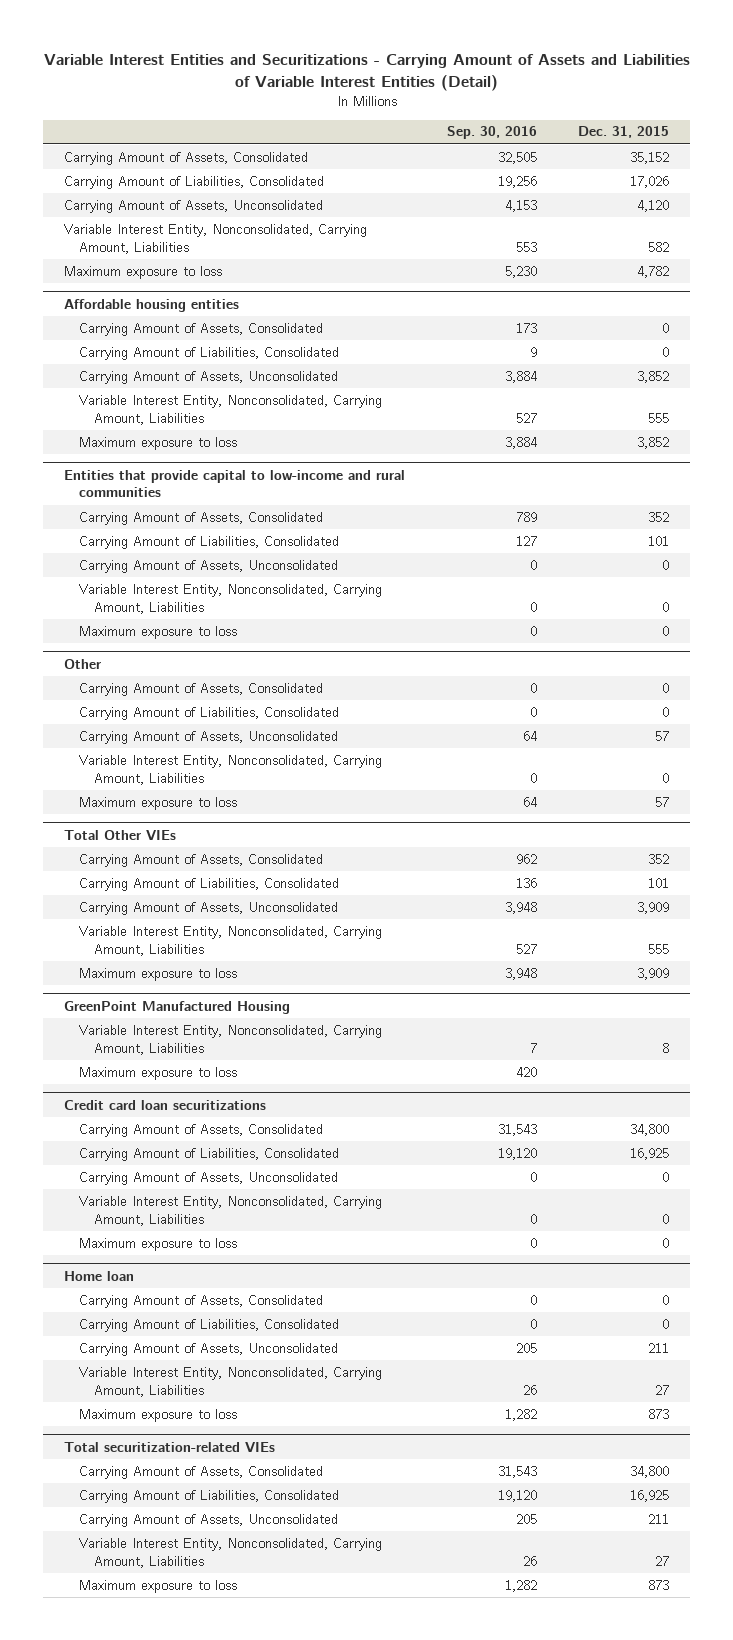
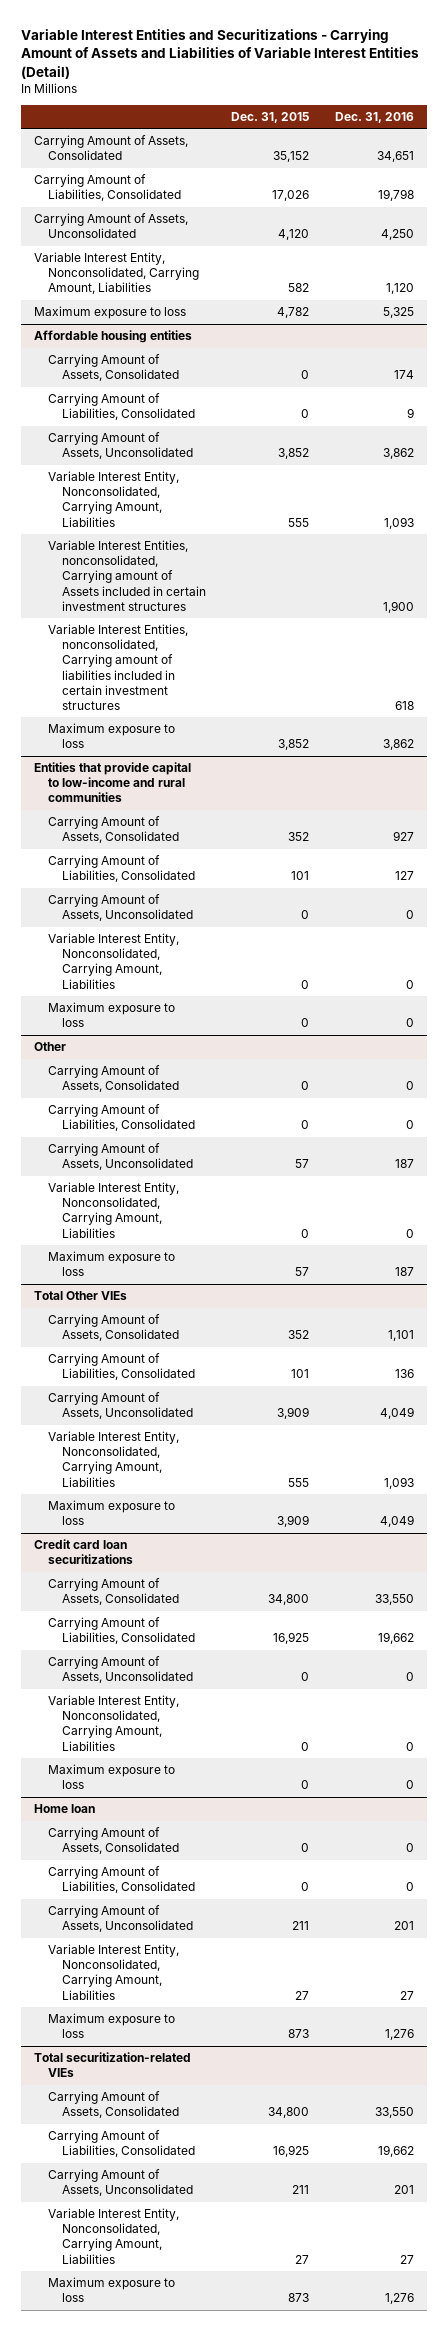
- | Sep. 30, 2016 | Dec. 31, 2015
+ | Dec. 31, 2015 | Dec. 31, 2016
@ Affordable housing entities
+ Variable Interest Entities, nonconsolidated, Carrying amount of Assets included in certain investment structures | | 1,900
+ Variable Interest Entities, nonconsolidated, Carrying amount of liabilities included in certain investment structures | | 618
- GreenPoint Manufactured Housing
- Variable Interest Entity, Nonconsolidated, Carrying Amount, Liabilities | 7 | 8
- Maximum exposure to loss | 420 |

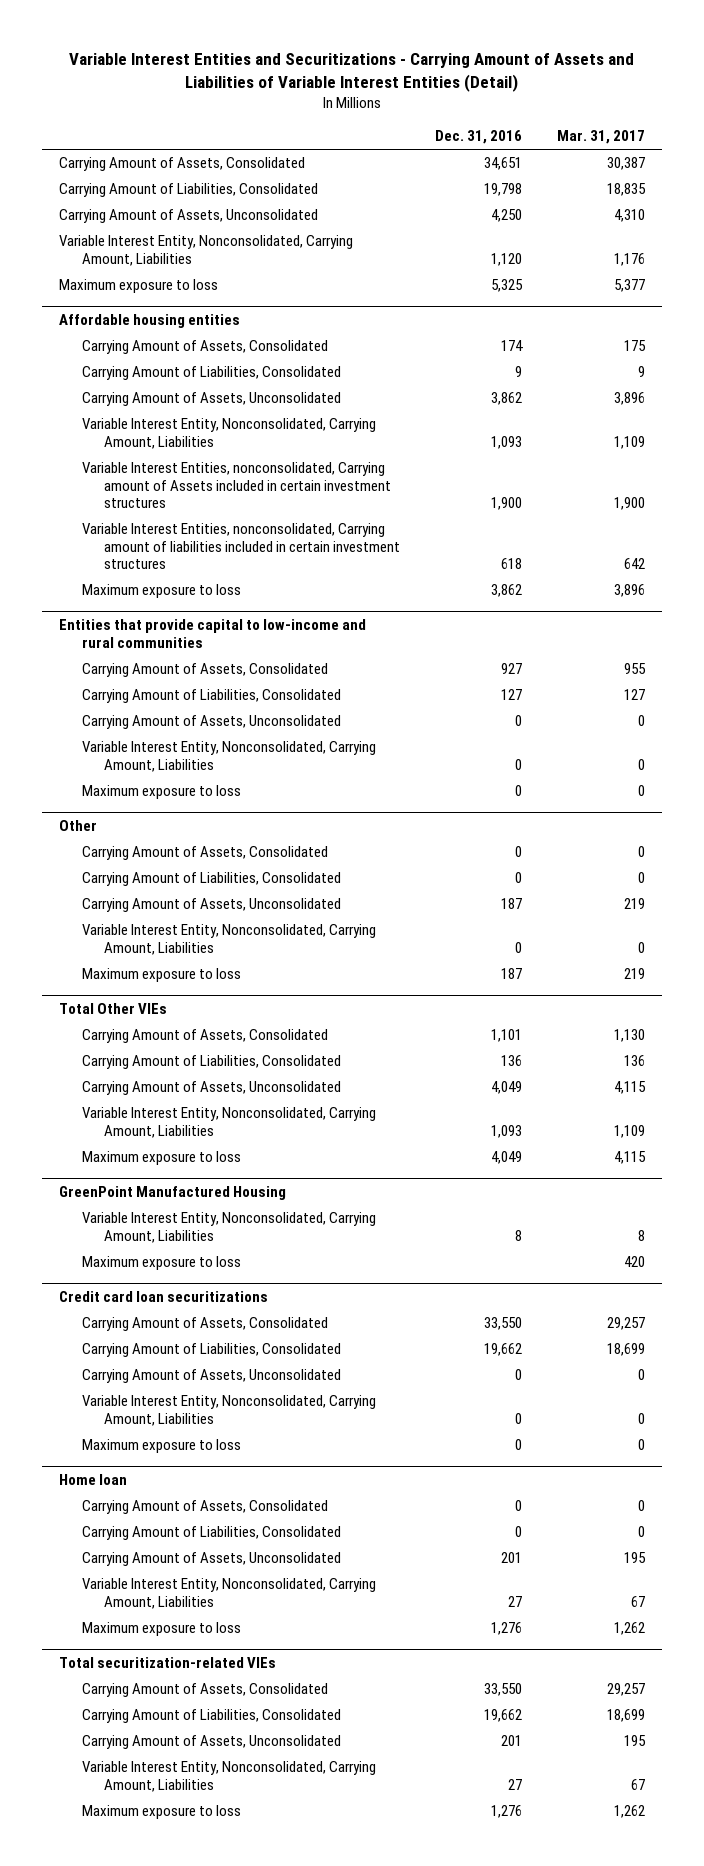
- | Dec. 31, 2015 | Dec. 31, 2016
+ | Dec. 31, 2016 | Mar. 31, 2017
+ GreenPoint Manufactured Housing
+ Variable Interest Entity, Nonconsolidated, Carrying Amount, Liabilities | 8 | 8
+ Maximum exposure to loss | | 420

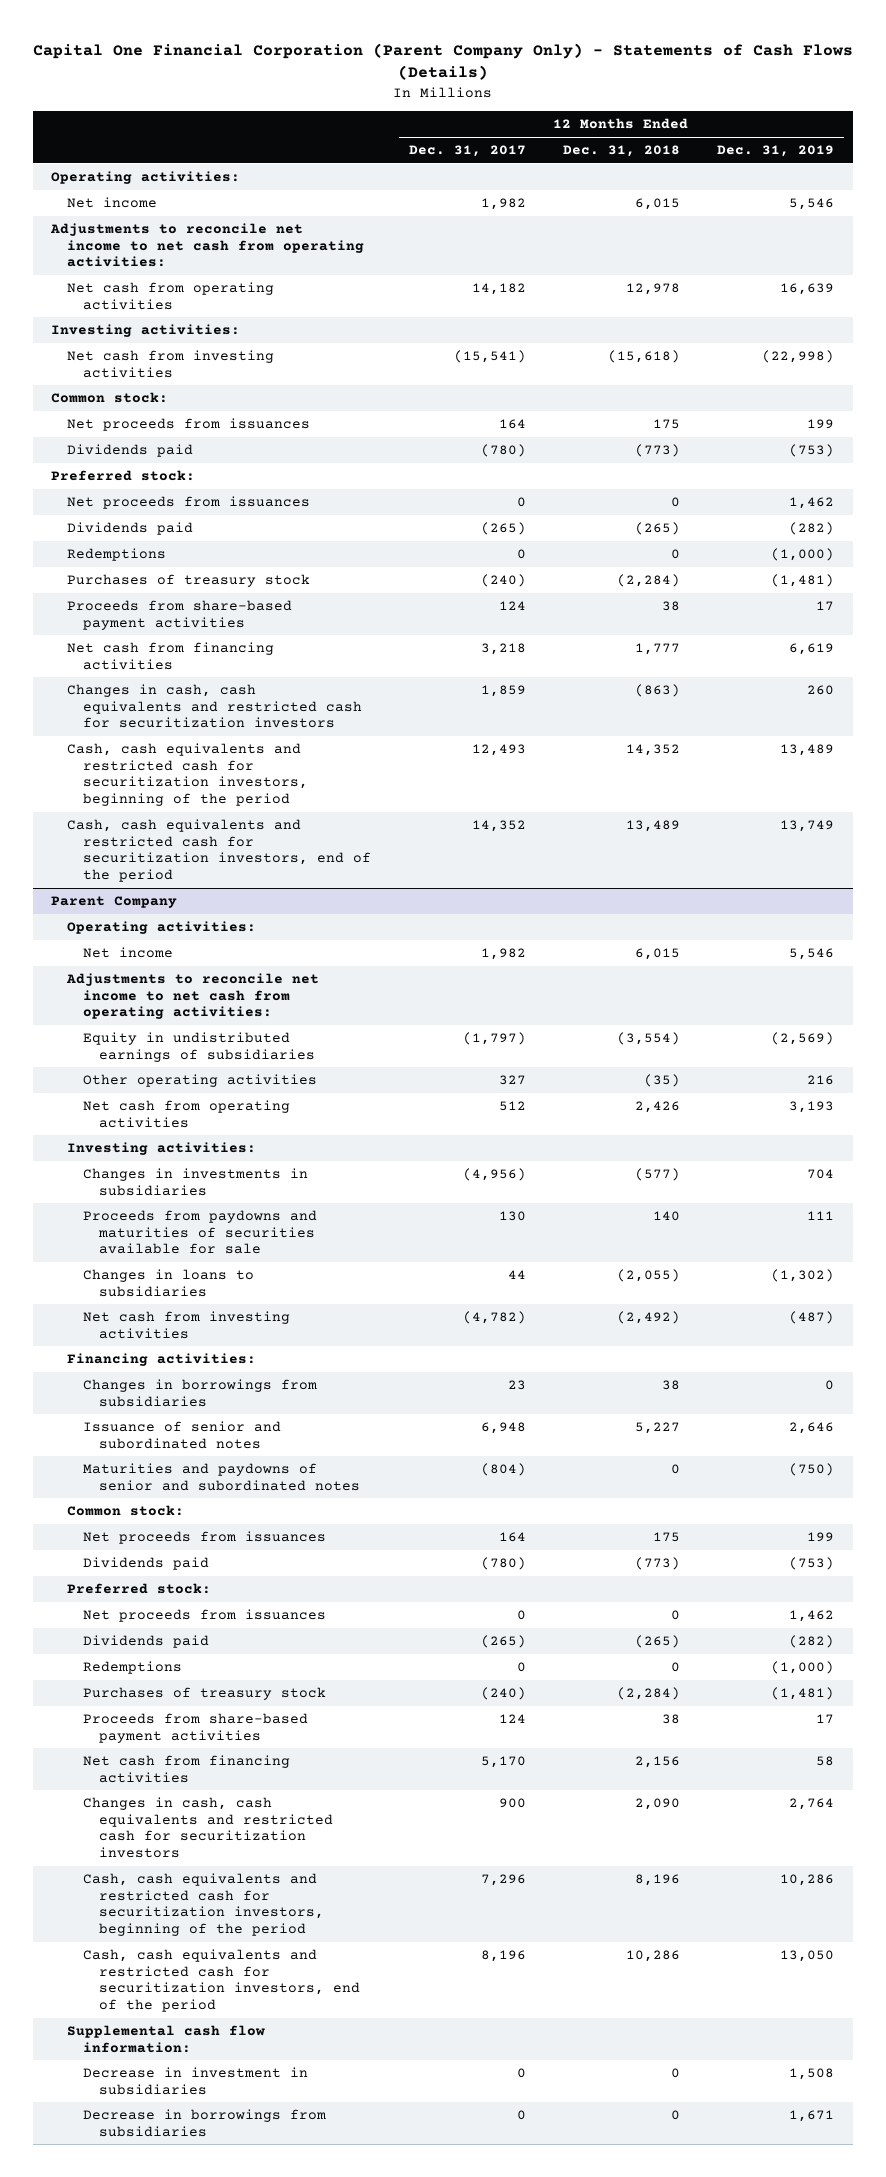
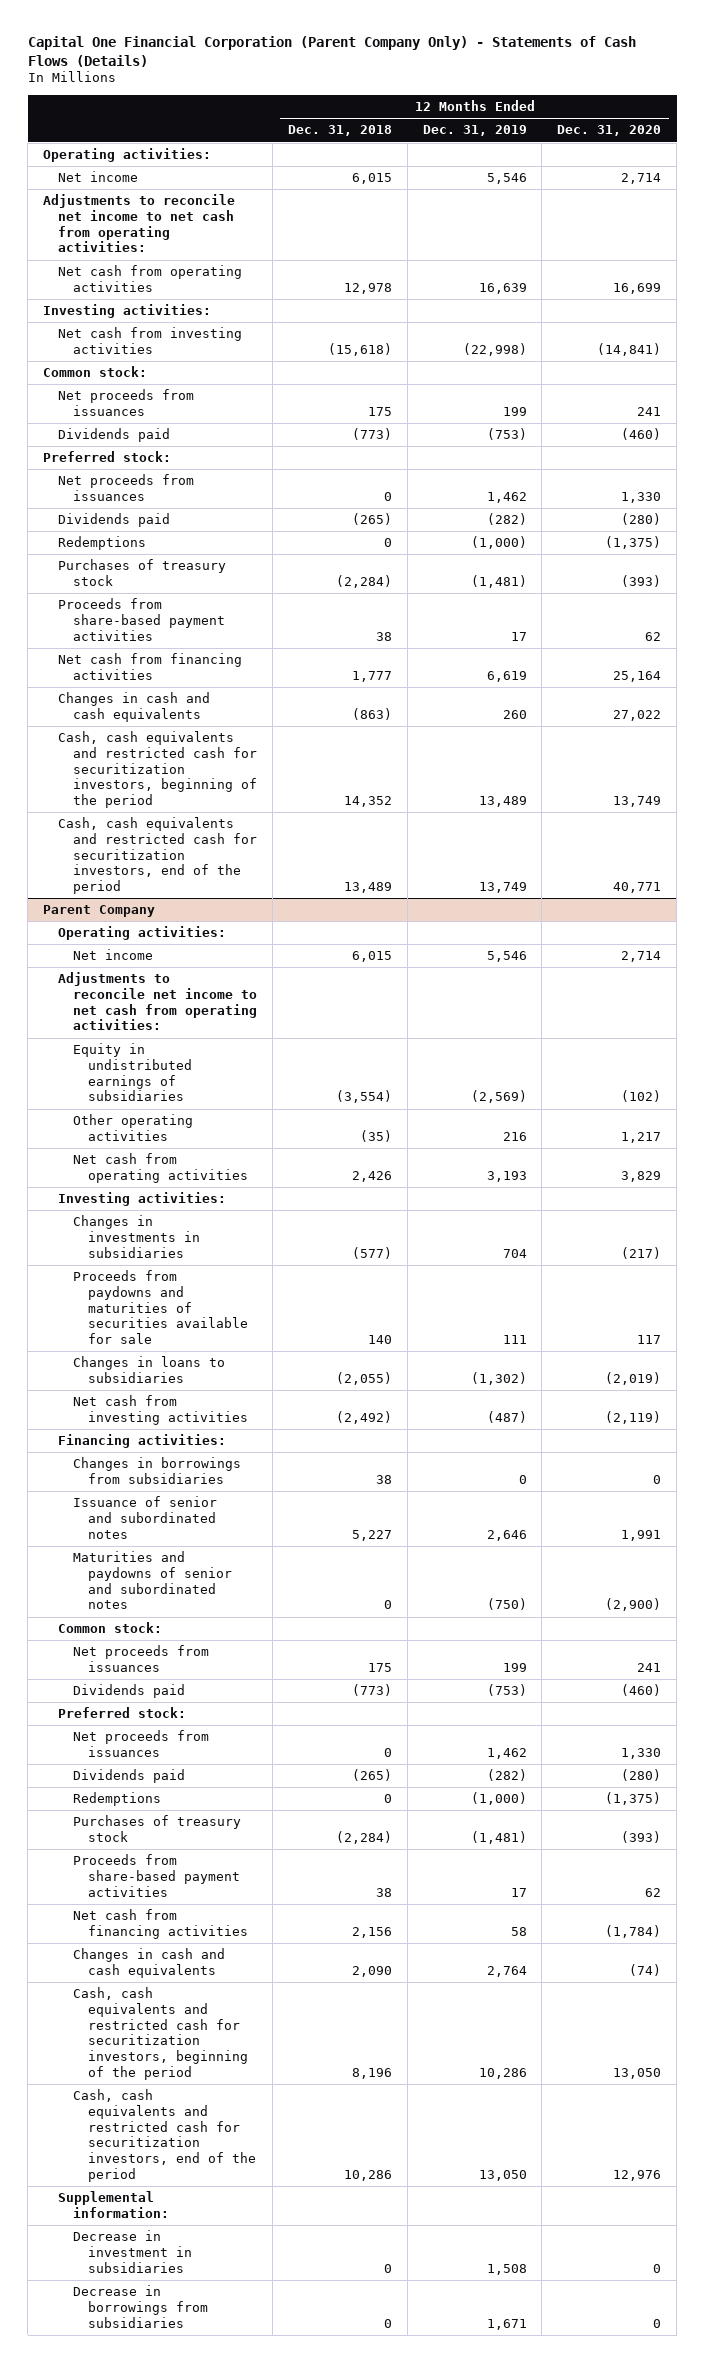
- | 12 Months Ended Dec. 31, 2017 | 12 Months Ended Dec. 31, 2018 | 12 Months Ended Dec. 31, 2019
+ | 12 Months Ended Dec. 31, 2018 | 12 Months Ended Dec. 31, 2019 | 12 Months Ended Dec. 31, 2020
- Changes in cash, cash equivalents and restricted cash for securitization investors | 1,859 | (863) | 260
+ Changes in cash and cash equivalents | (863) | 260 | 27,022
@ Parent Company
- Changes in cash, cash equivalents and restricted cash for securitization investors | 900 | 2,090 | 2,764
+ Changes in cash and cash equivalents | 2,090 | 2,764 | (74)
- Supplemental cash flow information:
+ Supplemental information:

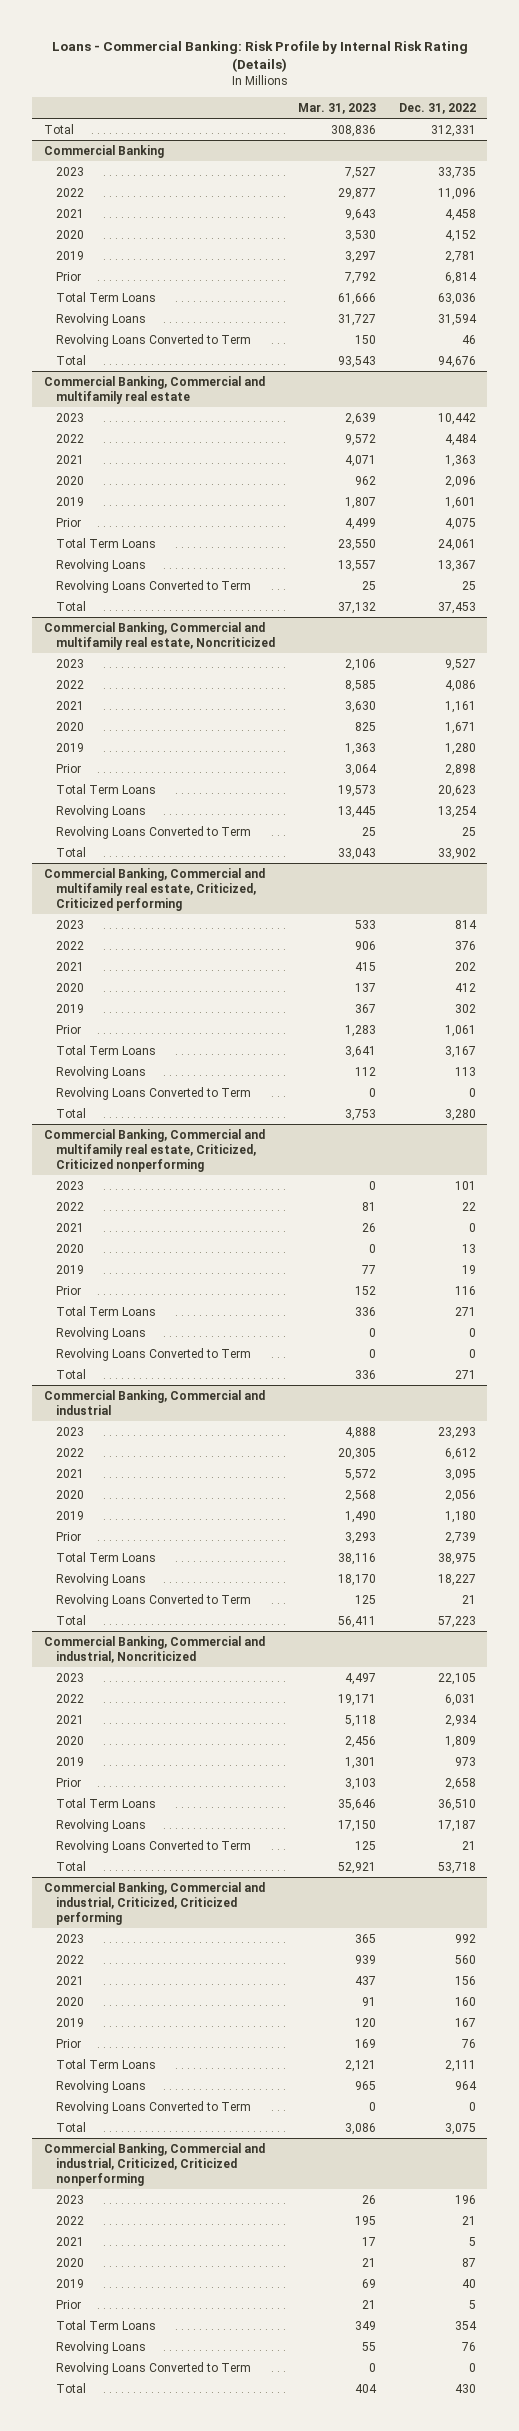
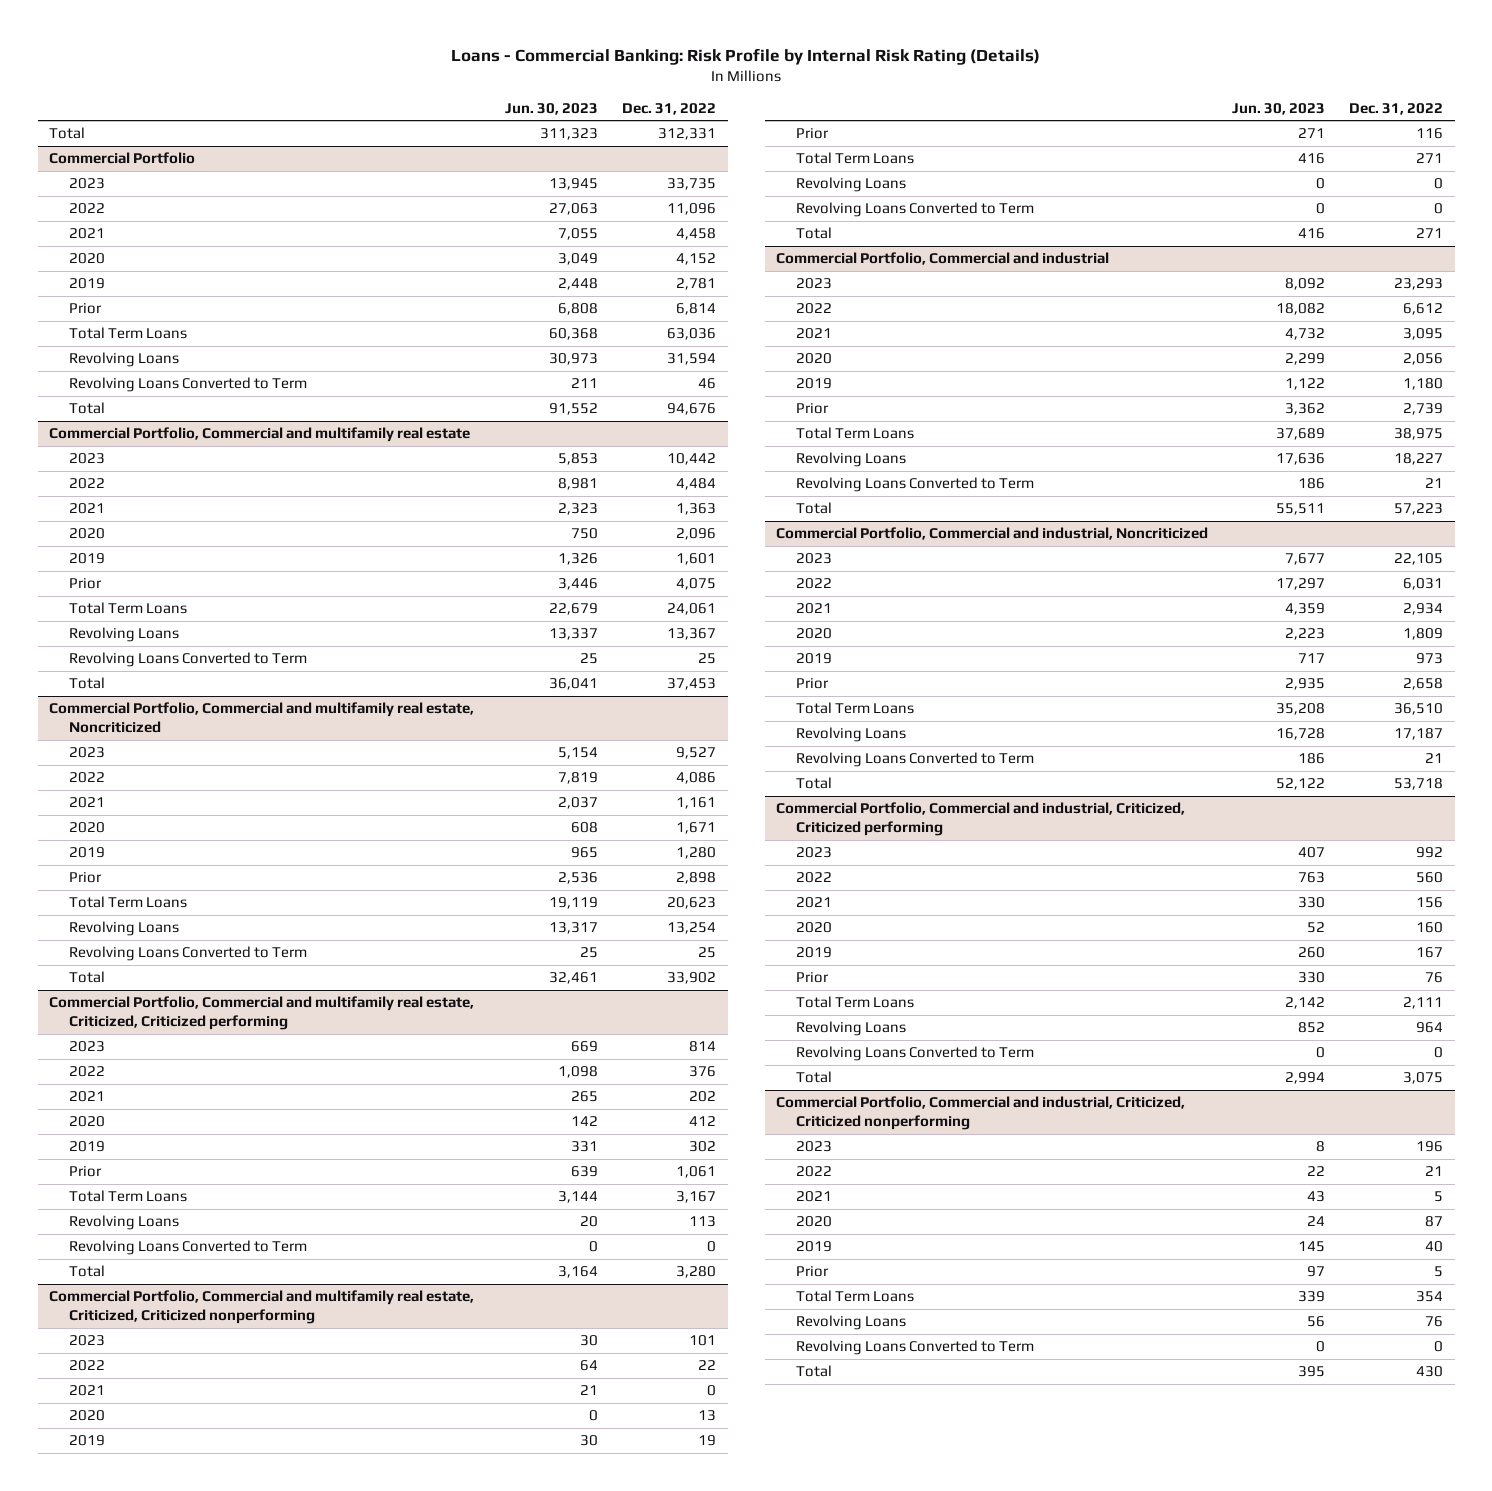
- | Mar. 31, 2023 | Dec. 31, 2022
+ | Jun. 30, 2023 | Dec. 31, 2022
- Commercial Banking
+ Commercial Portfolio
- Commercial Banking, Commercial and multifamily real estate
+ Commercial Portfolio, Commercial and multifamily real estate
- Commercial Banking, Commercial and multifamily real estate, Noncriticized
+ Commercial Portfolio, Commercial and multifamily real estate, Noncriticized
- Commercial Banking, Commercial and multifamily real estate, Criticized, Criticized performing
+ Commercial Portfolio, Commercial and multifamily real estate, Criticized, Criticized performing
- Commercial Banking, Commercial and multifamily real estate, Criticized, Criticized nonperforming
+ Commercial Portfolio, Commercial and multifamily real estate, Criticized, Criticized nonperforming
- Commercial Banking, Commercial and industrial
+ Commercial Portfolio, Commercial and industrial
- Commercial Banking, Commercial and industrial, Noncriticized
+ Commercial Portfolio, Commercial and industrial, Noncriticized
- Commercial Banking, Commercial and industrial, Criticized, Criticized performing
+ Commercial Portfolio, Commercial and industrial, Criticized, Criticized performing
- Commercial Banking, Commercial and industrial, Criticized, Criticized nonperforming
+ Commercial Portfolio, Commercial and industrial, Criticized, Criticized nonperforming

